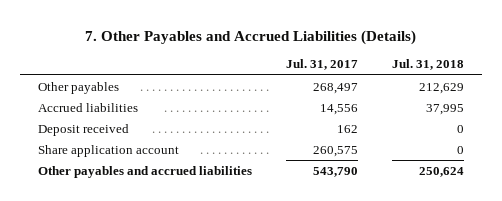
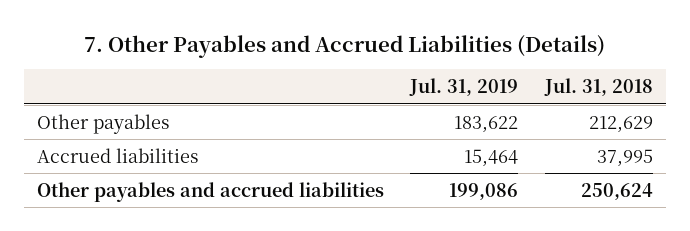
- | Jul. 31, 2017 | Jul. 31, 2018
+ | Jul. 31, 2019 | Jul. 31, 2018
- Deposit received | 162 | 0
- Share application account | 260,575 | 0

